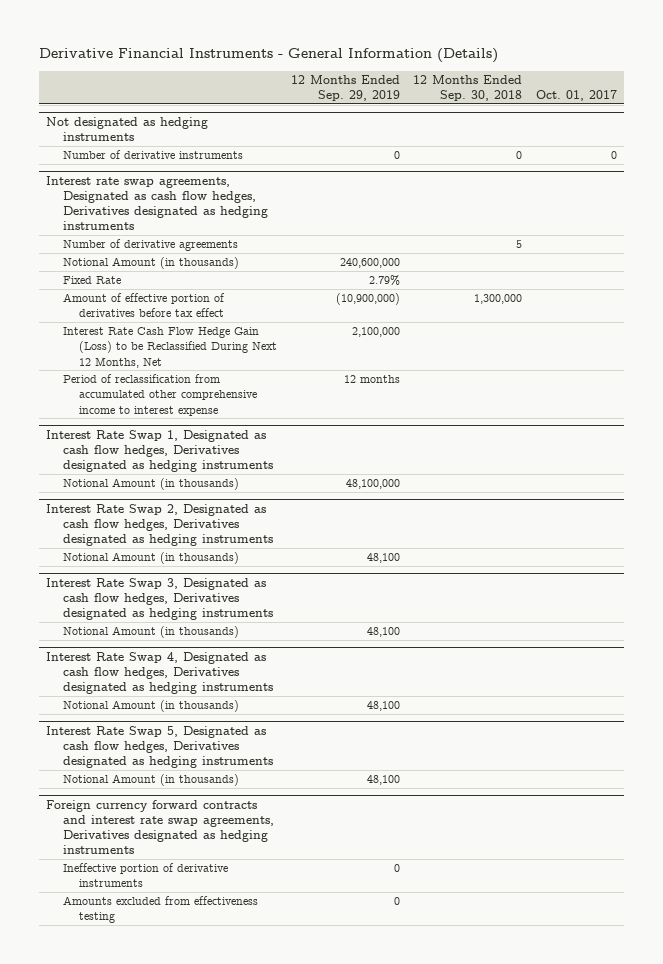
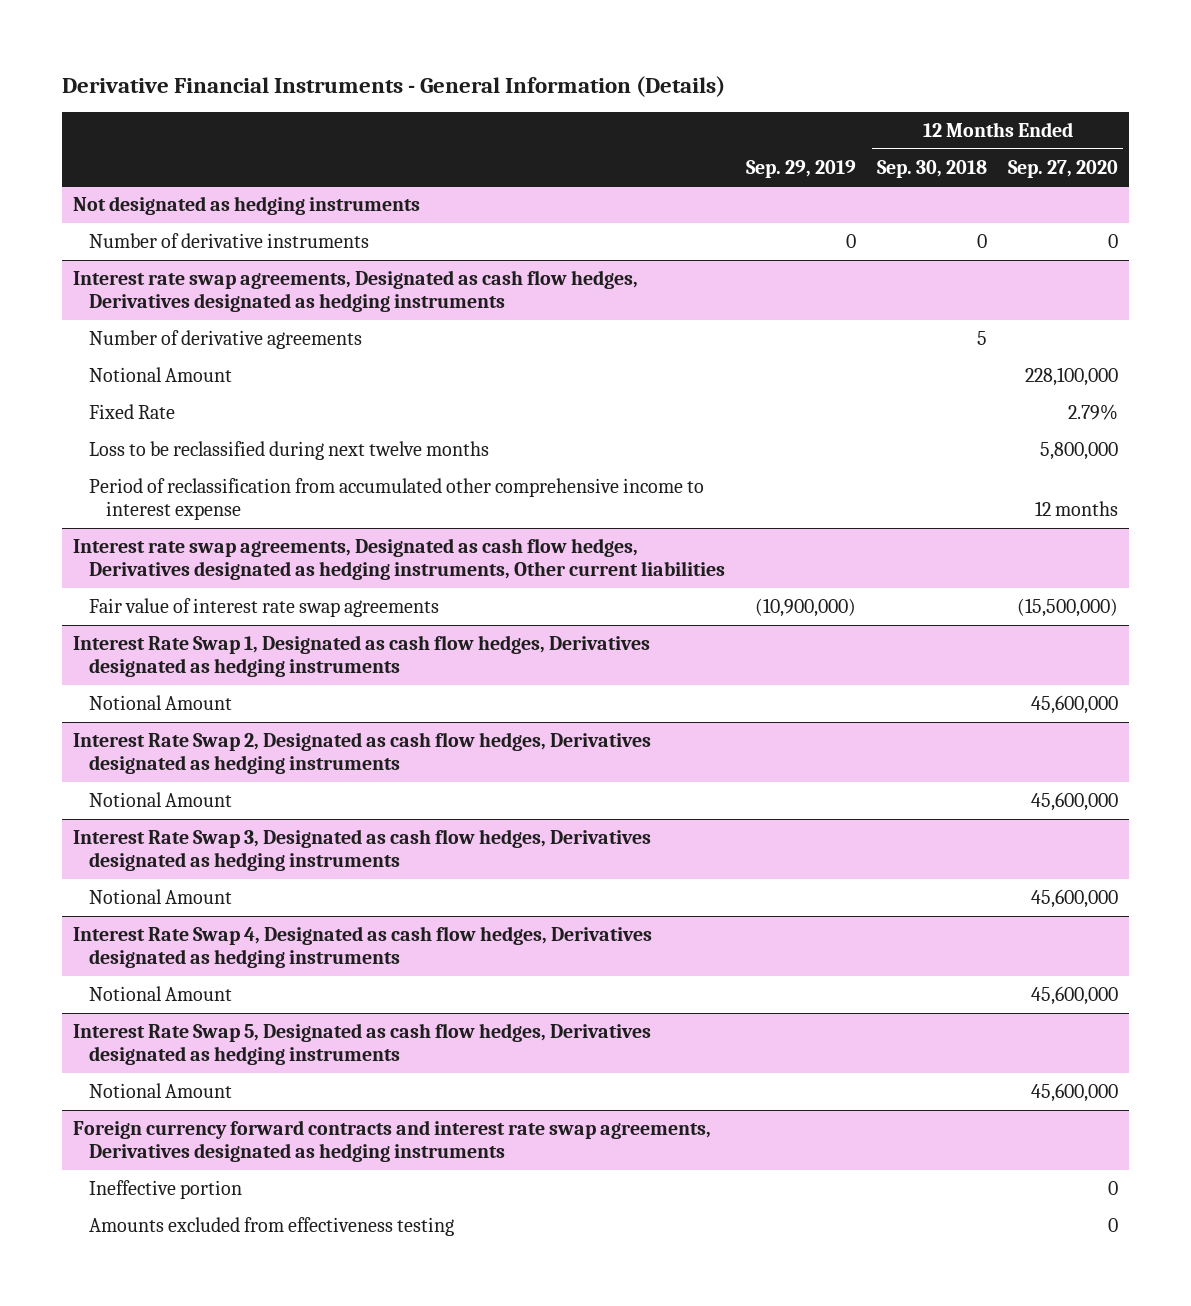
- | 12 Months Ended Sep. 29, 2019 | 12 Months Ended Sep. 30, 2018 | Oct. 01, 2017
+ | Sep. 29, 2019 | 12 Months Ended Sep. 30, 2018 | 12 Months Ended Sep. 27, 2020
@ Interest rate swap agreements, Designated as cash flow hedges, Derivatives designated as hedging instruments
- Notional Amount (in thousands) | 240,600,000 | |
+ Notional Amount | | | 228,100,000
- Amount of effective portion of derivatives before tax effect | (10,900,000) | 1,300,000 |
- Interest Rate Cash Flow Hedge Gain (Loss) to be Reclassified During Next 12 Months, Net | 2,100,000 | |
+ Loss to be reclassified during next twelve months | | | 5,800,000
+ Interest rate swap agreements, Designated as cash flow hedges, Derivatives designated as hedging instruments, Other current liabilities
+ Fair value of interest rate swap agreements | (10,900,000) | | (15,500,000)
@ Interest Rate Swap 1, Designated as cash flow hedges, Derivatives designated as hedging instruments
- Notional Amount (in thousands) | 48,100,000 | |
+ Notional Amount | | | 45,600,000
@ Interest Rate Swap 2, Designated as cash flow hedges, Derivatives designated as hedging instruments
- Notional Amount (in thousands) | 48,100 | |
+ Notional Amount | | | 45,600,000
@ Interest Rate Swap 3, Designated as cash flow hedges, Derivatives designated as hedging instruments
- Notional Amount (in thousands) | 48,100 | |
+ Notional Amount | | | 45,600,000
@ Interest Rate Swap 4, Designated as cash flow hedges, Derivatives designated as hedging instruments
- Notional Amount (in thousands) | 48,100 | |
+ Notional Amount | | | 45,600,000
@ Interest Rate Swap 5, Designated as cash flow hedges, Derivatives designated as hedging instruments
- Notional Amount (in thousands) | 48,100 | |
+ Notional Amount | | | 45,600,000
@ Foreign currency forward contracts and interest rate swap agreements, Derivatives designated as hedging instruments
- Ineffective portion of derivative instruments | 0 | |
+ Ineffective portion | | | 0

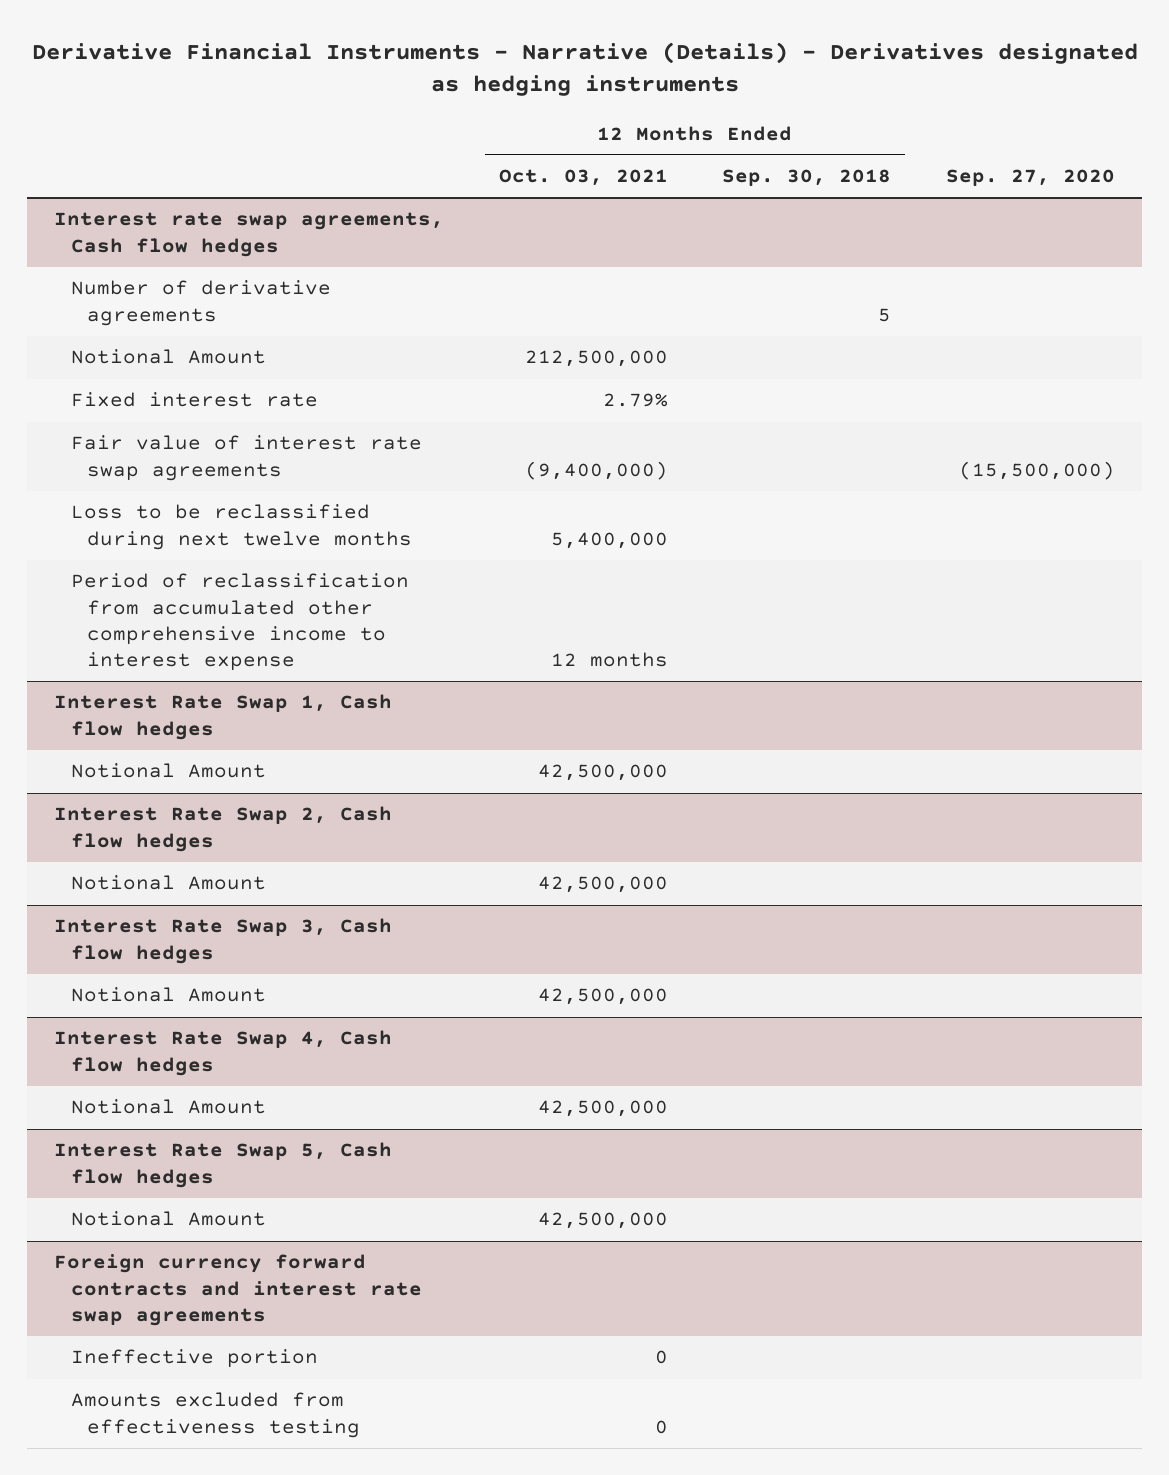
- Derivative Financial Instruments - General Information (Details)
+ Derivative Financial Instruments - Narrative (Details) - Derivatives designated as hedging instruments
- | Sep. 29, 2019 | 12 Months Ended Sep. 30, 2018 | 12 Months Ended Sep. 27, 2020
+ | 12 Months Ended Oct. 03, 2021 | 12 Months Ended Sep. 30, 2018 | Sep. 27, 2020
- Not designated as hedging instruments
- Number of derivative instruments | 0 | 0 | 0
- Interest rate swap agreements, Designated as cash flow hedges, Derivatives designated as hedging instruments
+ Interest rate swap agreements, Cash flow hedges
- Fixed Rate | | | 2.79%
+ Fixed interest rate | 2.79% | |
+ Fair value of interest rate swap agreements | (9,400,000) | | (15,500,000)
- Interest rate swap agreements, Designated as cash flow hedges, Derivatives designated as hedging instruments, Other current liabilities
- Fair value of interest rate swap agreements | (10,900,000) | | (15,500,000)
- Interest Rate Swap 1, Designated as cash flow hedges, Derivatives designated as hedging instruments
+ Interest Rate Swap 1, Cash flow hedges
- Interest Rate Swap 2, Designated as cash flow hedges, Derivatives designated as hedging instruments
+ Interest Rate Swap 2, Cash flow hedges
- Interest Rate Swap 3, Designated as cash flow hedges, Derivatives designated as hedging instruments
+ Interest Rate Swap 3, Cash flow hedges
- Interest Rate Swap 4, Designated as cash flow hedges, Derivatives designated as hedging instruments
+ Interest Rate Swap 4, Cash flow hedges
- Interest Rate Swap 5, Designated as cash flow hedges, Derivatives designated as hedging instruments
+ Interest Rate Swap 5, Cash flow hedges
- Foreign currency forward contracts and interest rate swap agreements, Derivatives designated as hedging instruments
+ Foreign currency forward contracts and interest rate swap agreements

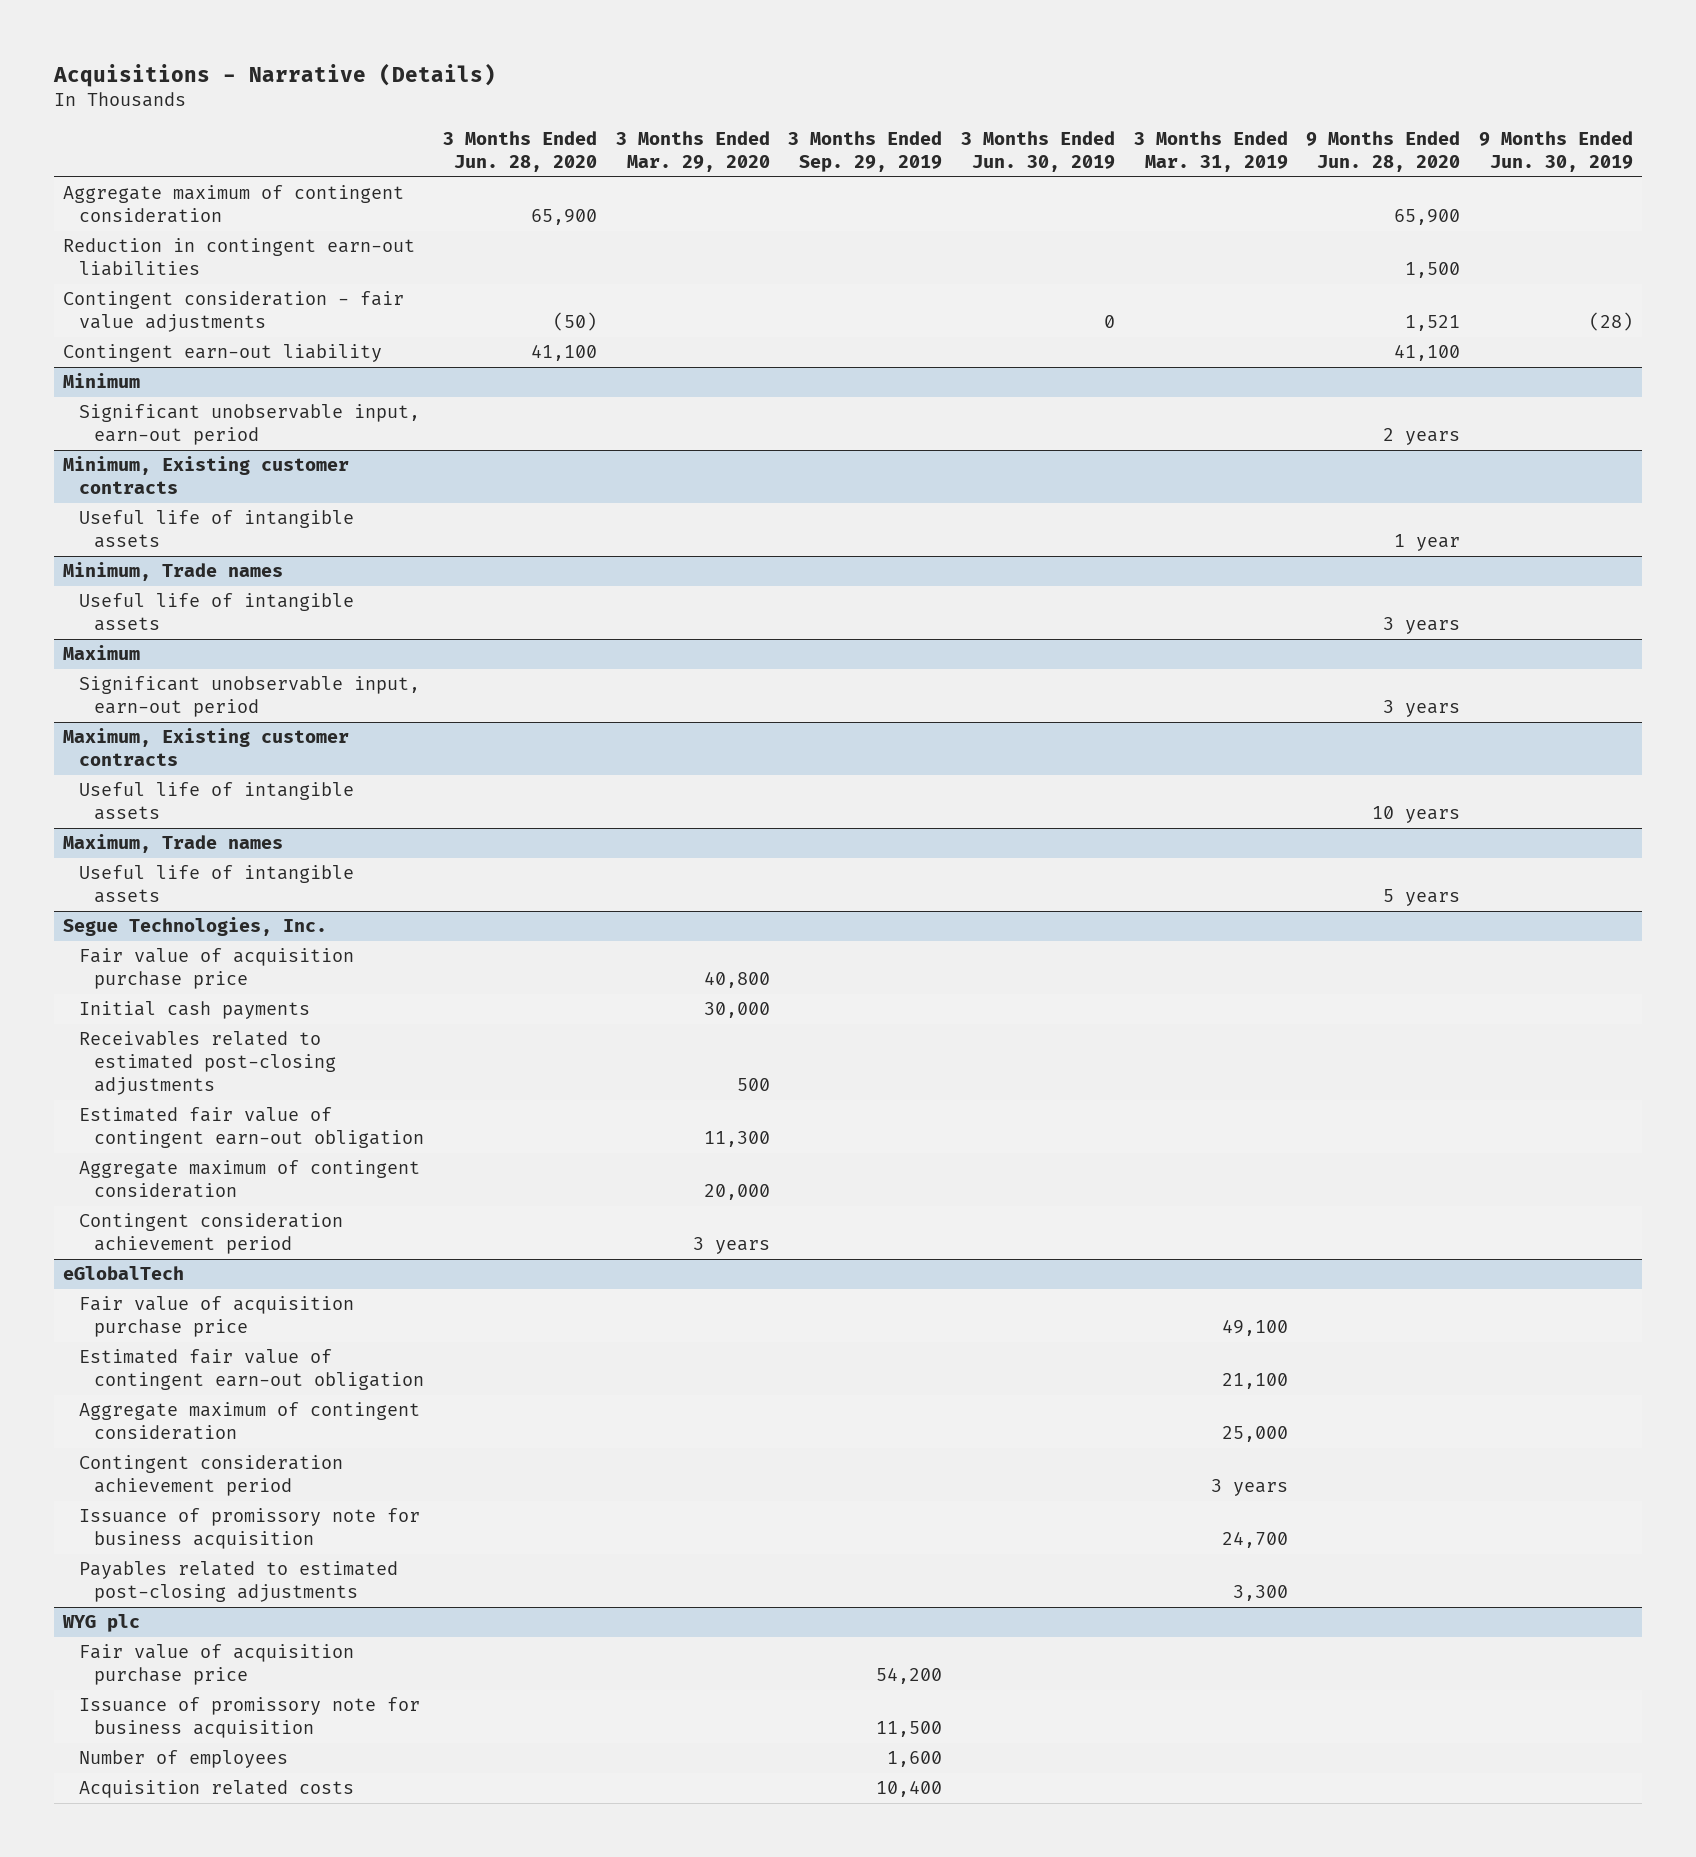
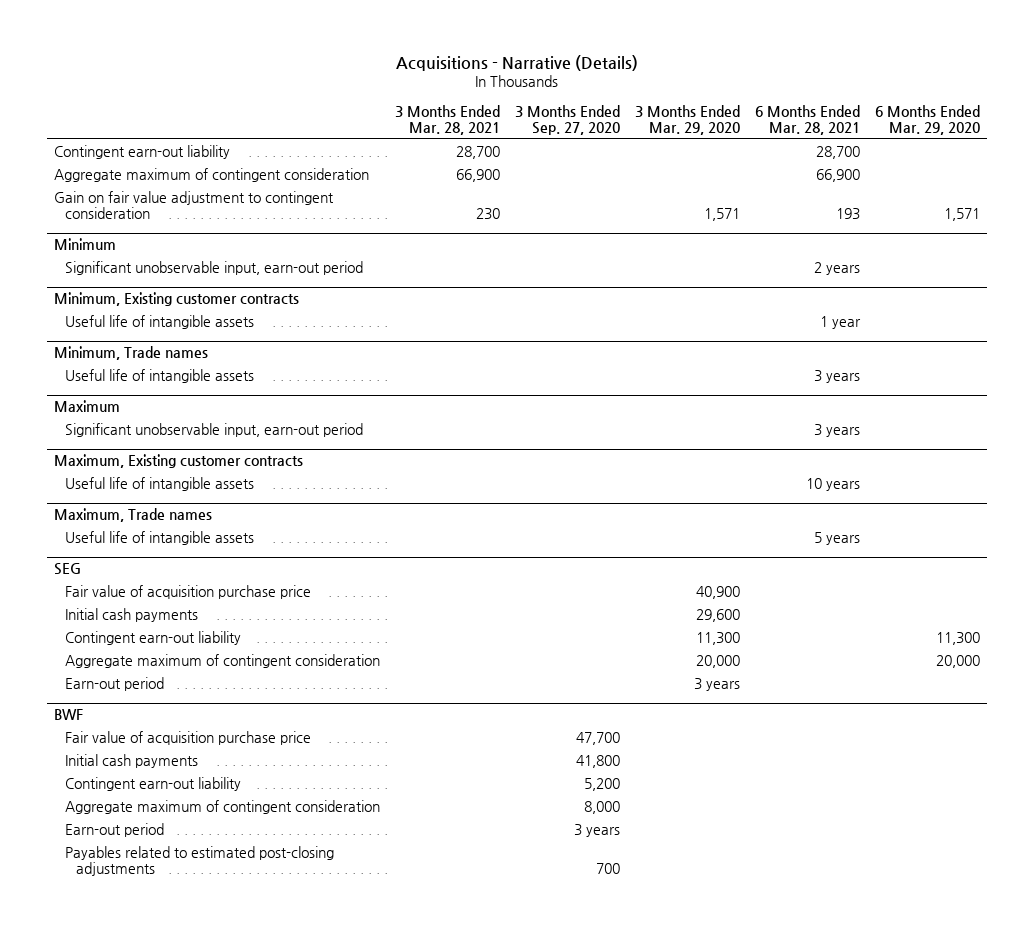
- | 3 Months Ended Jun. 28, 2020 | 3 Months Ended Mar. 29, 2020 | 3 Months Ended Sep. 29, 2019 | 3 Months Ended Jun. 30, 2019 | 3 Months Ended Mar. 31, 2019 | 9 Months Ended Jun. 28, 2020 | 9 Months Ended Jun. 30, 2019
+ | 3 Months Ended Mar. 28, 2021 | 3 Months Ended Sep. 27, 2020 | 3 Months Ended Mar. 29, 2020 | 6 Months Ended Mar. 28, 2021 | 6 Months Ended Mar. 29, 2020
- Reduction in contingent earn-out liabilities | | | | | | 1,500 |
- Contingent consideration - fair value adjustments | (50) | | | 0 | | 1,521 | (28)
moved down: Aggregate maximum of contingent consideration | 66,900 | | | 66,900 |
+ Gain on fair value adjustment to contingent consideration | 230 | | 1,571 | 193 | 1,571
- Segue Technologies, Inc.
- Fair value of acquisition purchase price | | 40,800 | | | | |
- Initial cash payments | | 30,000 | | | | |
- Receivables related to estimated post-closing adjustments | | 500 | | | | |
- Estimated fair value of contingent earn-out obligation | | 11,300 | | | | |
+ SEG
+ Fair value of acquisition purchase price | | | 40,900 | |
+ Initial cash payments | | | 29,600 | |
+ Contingent earn-out liability | | | 11,300 | | 11,300
- Contingent consideration achievement period | | 3 years | | | | |
- eGlobalTech
- Fair value of acquisition purchase price | | | | | 49,100 | |
- Estimated fair value of contingent earn-out obligation | | | | | 21,100 | |
- Aggregate maximum of contingent consideration | | | | | 25,000 | |
- Contingent consideration achievement period | | | | | 3 years | |
- Issuance of promissory note for business acquisition | | | | | 24,700 | |
- Payables related to estimated post-closing adjustments | | | | | 3,300 | |
- WYG plc
- Fair value of acquisition purchase price | | | 54,200 | | | |
- Issuance of promissory note for business acquisition | | | 11,500 | | | |
- Number of employees | | | 1,600 | | | |
- Acquisition related costs | | | 10,400 | | | |
+ Earn-out period | | | 3 years | |
+ BWF
+ Fair value of acquisition purchase price | | 47,700 | | |
+ Initial cash payments | | 41,800 | | |
+ Contingent earn-out liability | | 5,200 | | |
+ Aggregate maximum of contingent consideration | | 8,000 | | |
+ Earn-out period | | 3 years | | |
+ Payables related to estimated post-closing adjustments | | 700 | | |

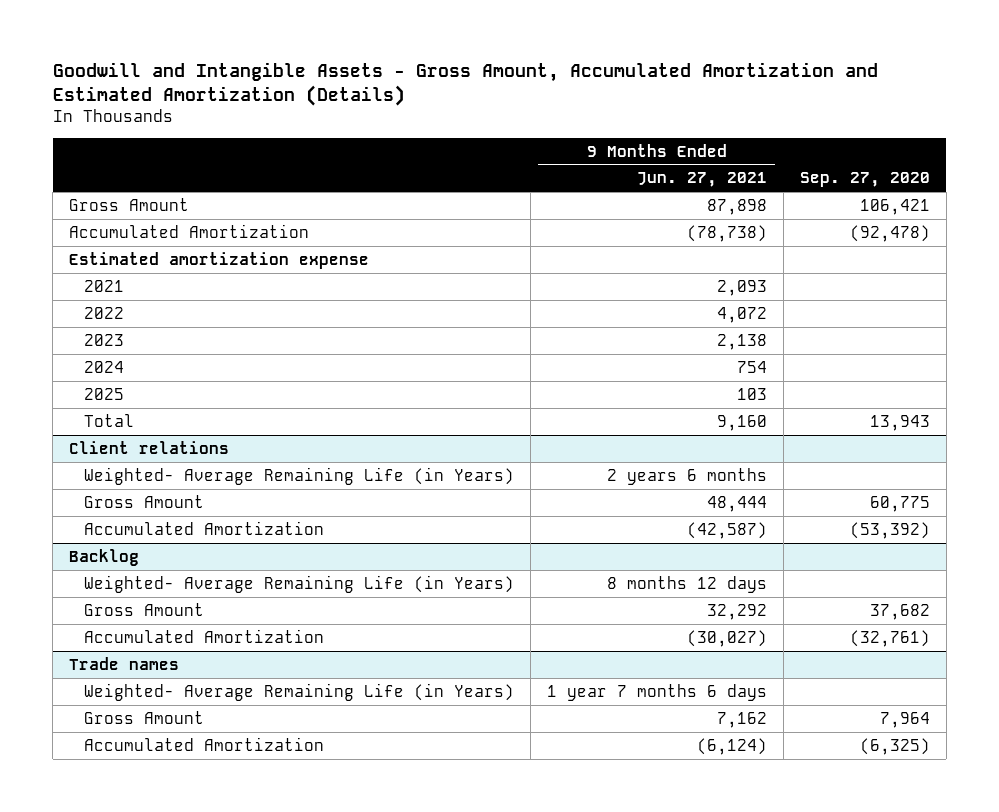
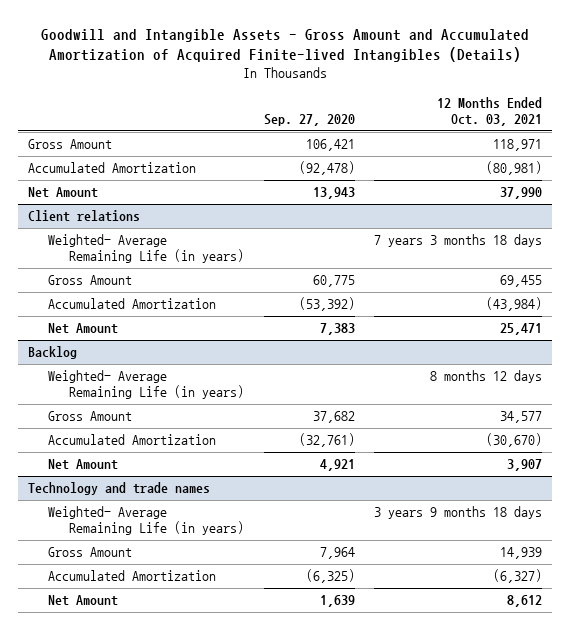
- Goodwill and Intangible Assets - Gross Amount, Accumulated Amortization and Estimated Amortization (Details)
+ Goodwill and Intangible Assets - Gross Amount and Accumulated Amortization of Acquired Finite-lived Intangibles (Details)
- | 9 Months Ended Jun. 27, 2021 | Sep. 27, 2020
+ | Sep. 27, 2020 | 12 Months Ended Oct. 03, 2021
- Estimated amortization expense
- 2021 | 2,093 |
- 2022 | 4,072 |
- 2023 | 2,138 |
- 2024 | 754 |
- 2025 | 103 |
- Total | 9,160 | 13,943
+ Net Amount | 13,943 | 37,990
@ Client relations
- Weighted- Average Remaining Life (in Years) | 2 years 6 months |
+ Weighted- Average Remaining Life (in years) | | 7 years 3 months 18 days
+ Net Amount | 7,383 | 25,471
@ Backlog
- Weighted- Average Remaining Life (in Years) | 8 months 12 days |
+ Weighted- Average Remaining Life (in years) | | 8 months 12 days
- Trade names
- Weighted- Average Remaining Life (in Years) | 1 year 7 months 6 days |
@ Backlog
+ Net Amount | 4,921 | 3,907
+ Technology and trade names
+ Weighted- Average Remaining Life (in years) | | 3 years 9 months 18 days
+ Net Amount | 1,639 | 8,612

